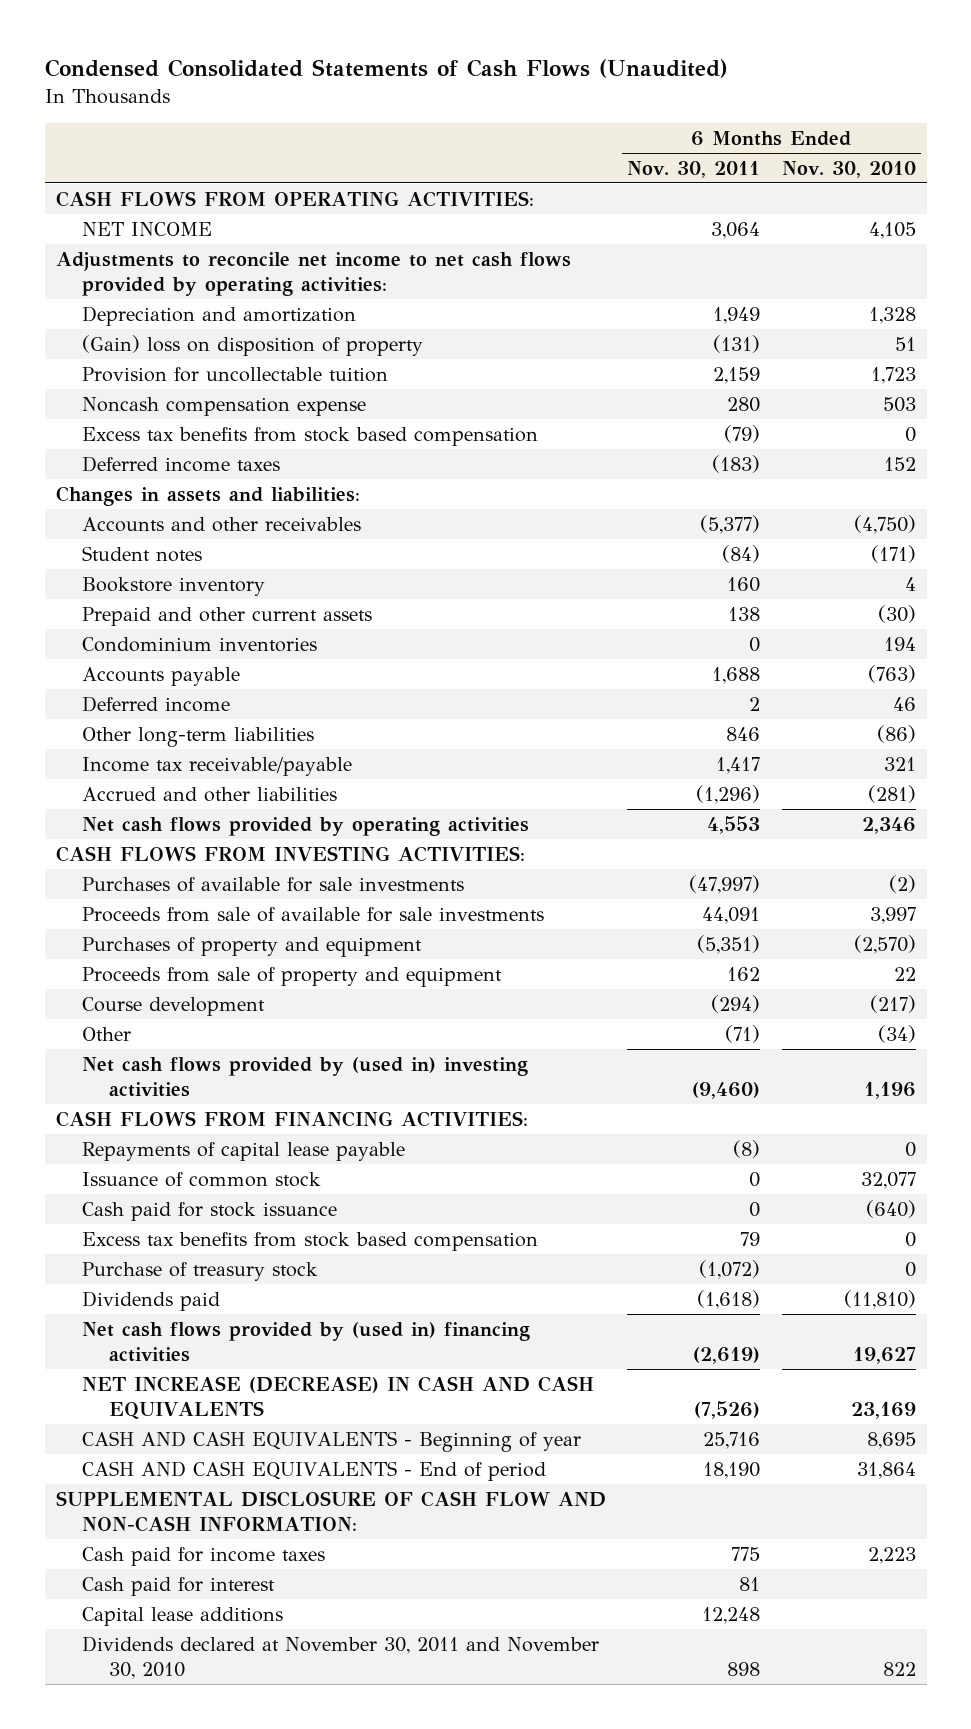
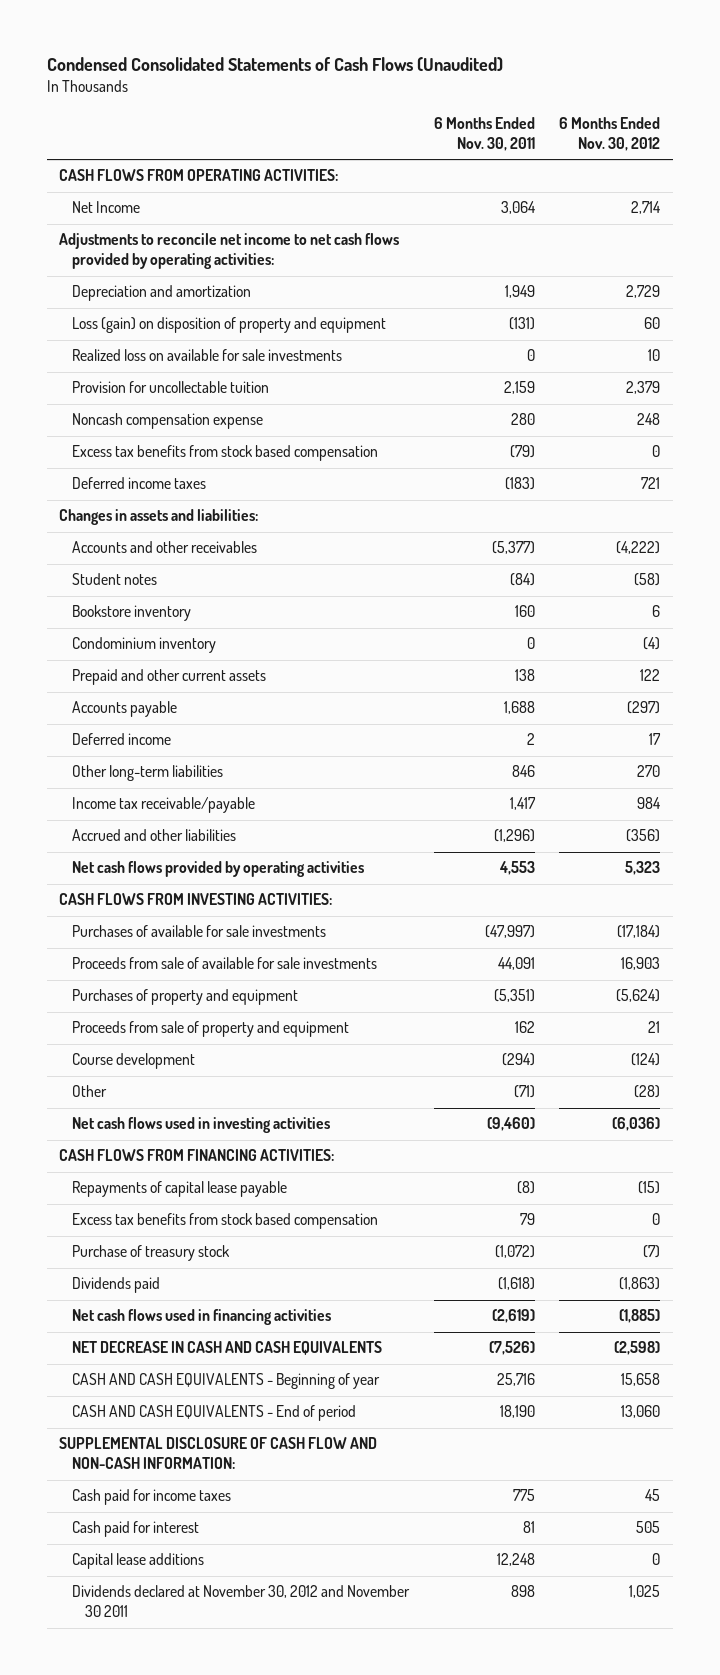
- | 6 Months Ended Nov. 30, 2011 | 6 Months Ended Nov. 30, 2010
+ | 6 Months Ended Nov. 30, 2011 | 6 Months Ended Nov. 30, 2012
- NET INCOME | 3,064 | 4,105
+ Net Income | 3,064 | 2,714
- (Gain) loss on disposition of property | (131) | 51
+ Loss (gain) on disposition of property and equipment | (131) | 60
+ Realized loss on available for sale investments | 0 | 10
+ Condominium inventory | 0 | (4)
- Condominium inventories | 0 | 194
- Net cash flows provided by (used in) investing activities | (9,460) | 1,196
+ Net cash flows used in investing activities | (9,460) | (6,036)
- Issuance of common stock | 0 | 32,077
- Cash paid for stock issuance | 0 | (640)
- Net cash flows provided by (used in) financing activities | (2,619) | 19,627
- NET INCREASE (DECREASE) IN CASH AND CASH EQUIVALENTS | (7,526) | 23,169
+ Net cash flows used in financing activities | (2,619) | (1,885)
+ NET DECREASE IN CASH AND CASH EQUIVALENTS | (7,526) | (2,598)
- Dividends declared at November 30, 2011 and November 30, 2010 | 898 | 822
+ Dividends declared at November 30, 2012 and November 30 2011 | 898 | 1,025

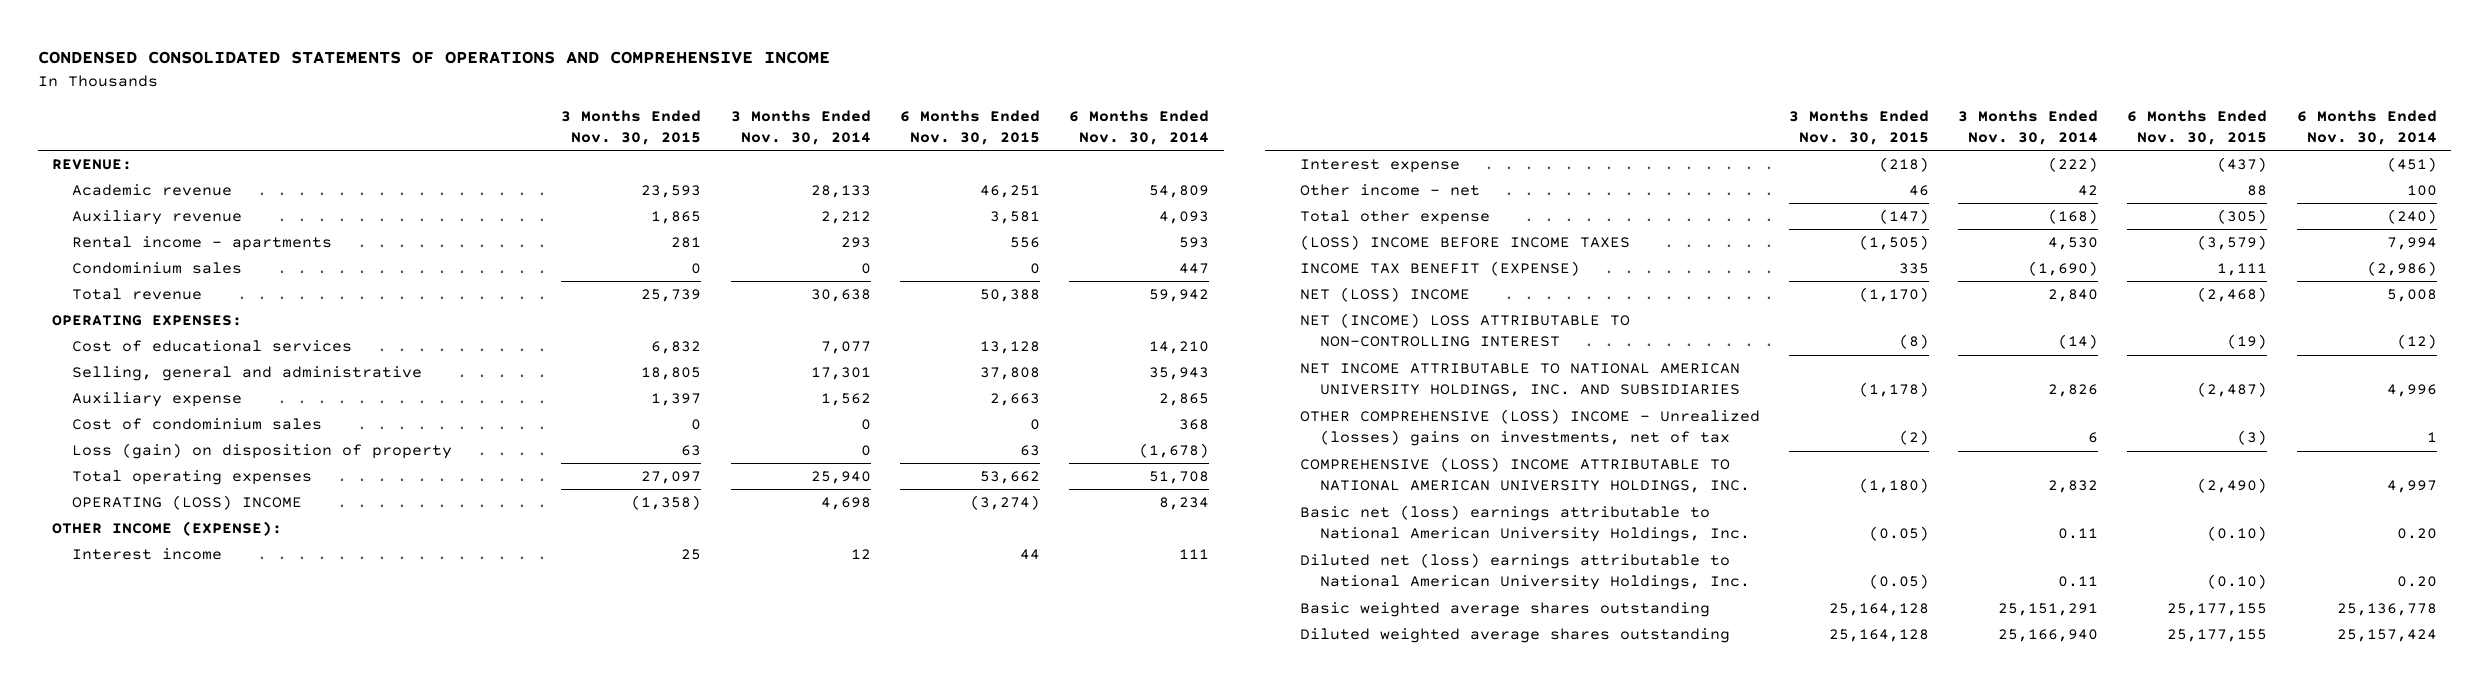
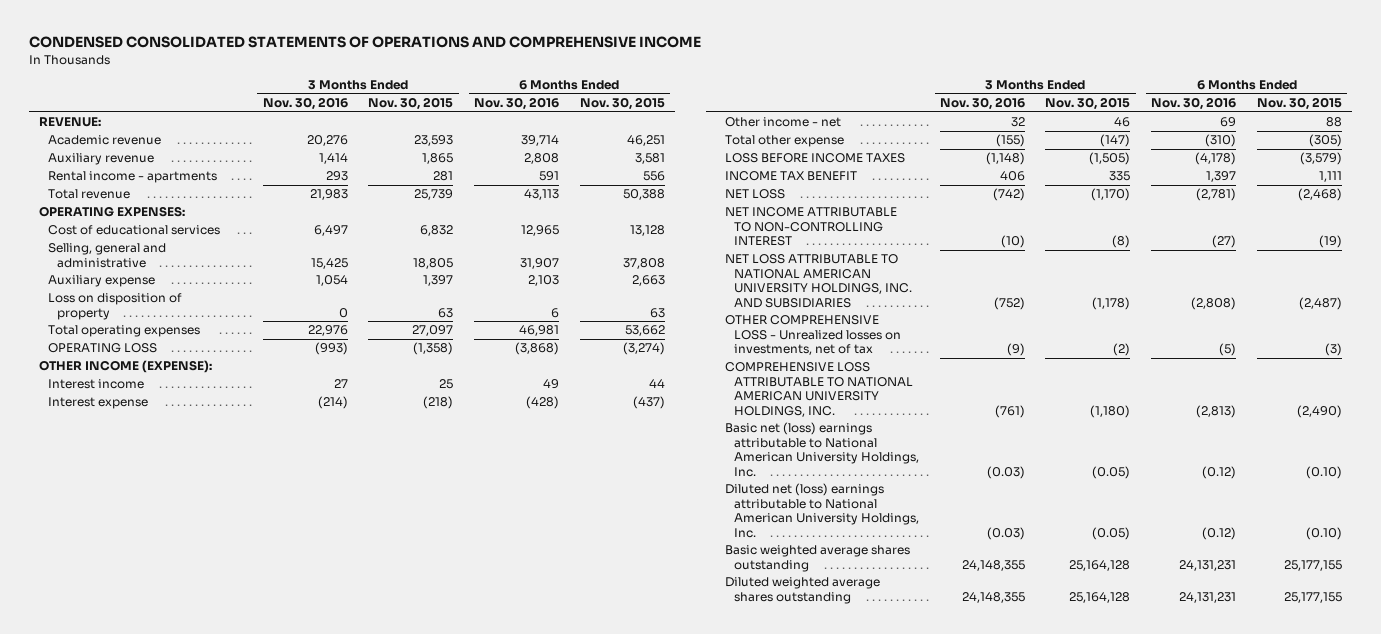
- | 3 Months Ended Nov. 30, 2015 | 3 Months Ended Nov. 30, 2014 | 6 Months Ended Nov. 30, 2015 | 6 Months Ended Nov. 30, 2014
+ | 3 Months Ended Nov. 30, 2016 | 3 Months Ended Nov. 30, 2015 | 6 Months Ended Nov. 30, 2016 | 6 Months Ended Nov. 30, 2015
- Condominium sales | 0 | 0 | 0 | 447
- Cost of condominium sales | 0 | 0 | 0 | 368
- Loss (gain) on disposition of property | 63 | 0 | 63 | (1,678)
+ Loss on disposition of property | 0 | 63 | 6 | 63
- OPERATING (LOSS) INCOME | (1,358) | 4,698 | (3,274) | 8,234
+ OPERATING LOSS | (993) | (1,358) | (3,868) | (3,274)
- (LOSS) INCOME BEFORE INCOME TAXES | (1,505) | 4,530 | (3,579) | 7,994
- INCOME TAX BENEFIT (EXPENSE) | 335 | (1,690) | 1,111 | (2,986)
- NET (LOSS) INCOME | (1,170) | 2,840 | (2,468) | 5,008
- NET (INCOME) LOSS ATTRIBUTABLE TO NON-CONTROLLING INTEREST | (8) | (14) | (19) | (12)
- NET INCOME ATTRIBUTABLE TO NATIONAL AMERICAN UNIVERSITY HOLDINGS, INC. AND SUBSIDIARIES | (1,178) | 2,826 | (2,487) | 4,996
- OTHER COMPREHENSIVE (LOSS) INCOME - Unrealized (losses) gains on investments, net of tax | (2) | 6 | (3) | 1
- COMPREHENSIVE (LOSS) INCOME ATTRIBUTABLE TO NATIONAL AMERICAN UNIVERSITY HOLDINGS, INC. | (1,180) | 2,832 | (2,490) | 4,997
+ LOSS BEFORE INCOME TAXES | (1,148) | (1,505) | (4,178) | (3,579)
+ INCOME TAX BENEFIT | 406 | 335 | 1,397 | 1,111
+ NET LOSS | (742) | (1,170) | (2,781) | (2,468)
+ NET INCOME ATTRIBUTABLE TO NON-CONTROLLING INTEREST | (10) | (8) | (27) | (19)
+ NET LOSS ATTRIBUTABLE TO NATIONAL AMERICAN UNIVERSITY HOLDINGS, INC. AND SUBSIDIARIES | (752) | (1,178) | (2,808) | (2,487)
+ OTHER COMPREHENSIVE LOSS - Unrealized losses on investments, net of tax | (9) | (2) | (5) | (3)
+ COMPREHENSIVE LOSS ATTRIBUTABLE TO NATIONAL AMERICAN UNIVERSITY HOLDINGS, INC. | (761) | (1,180) | (2,813) | (2,490)

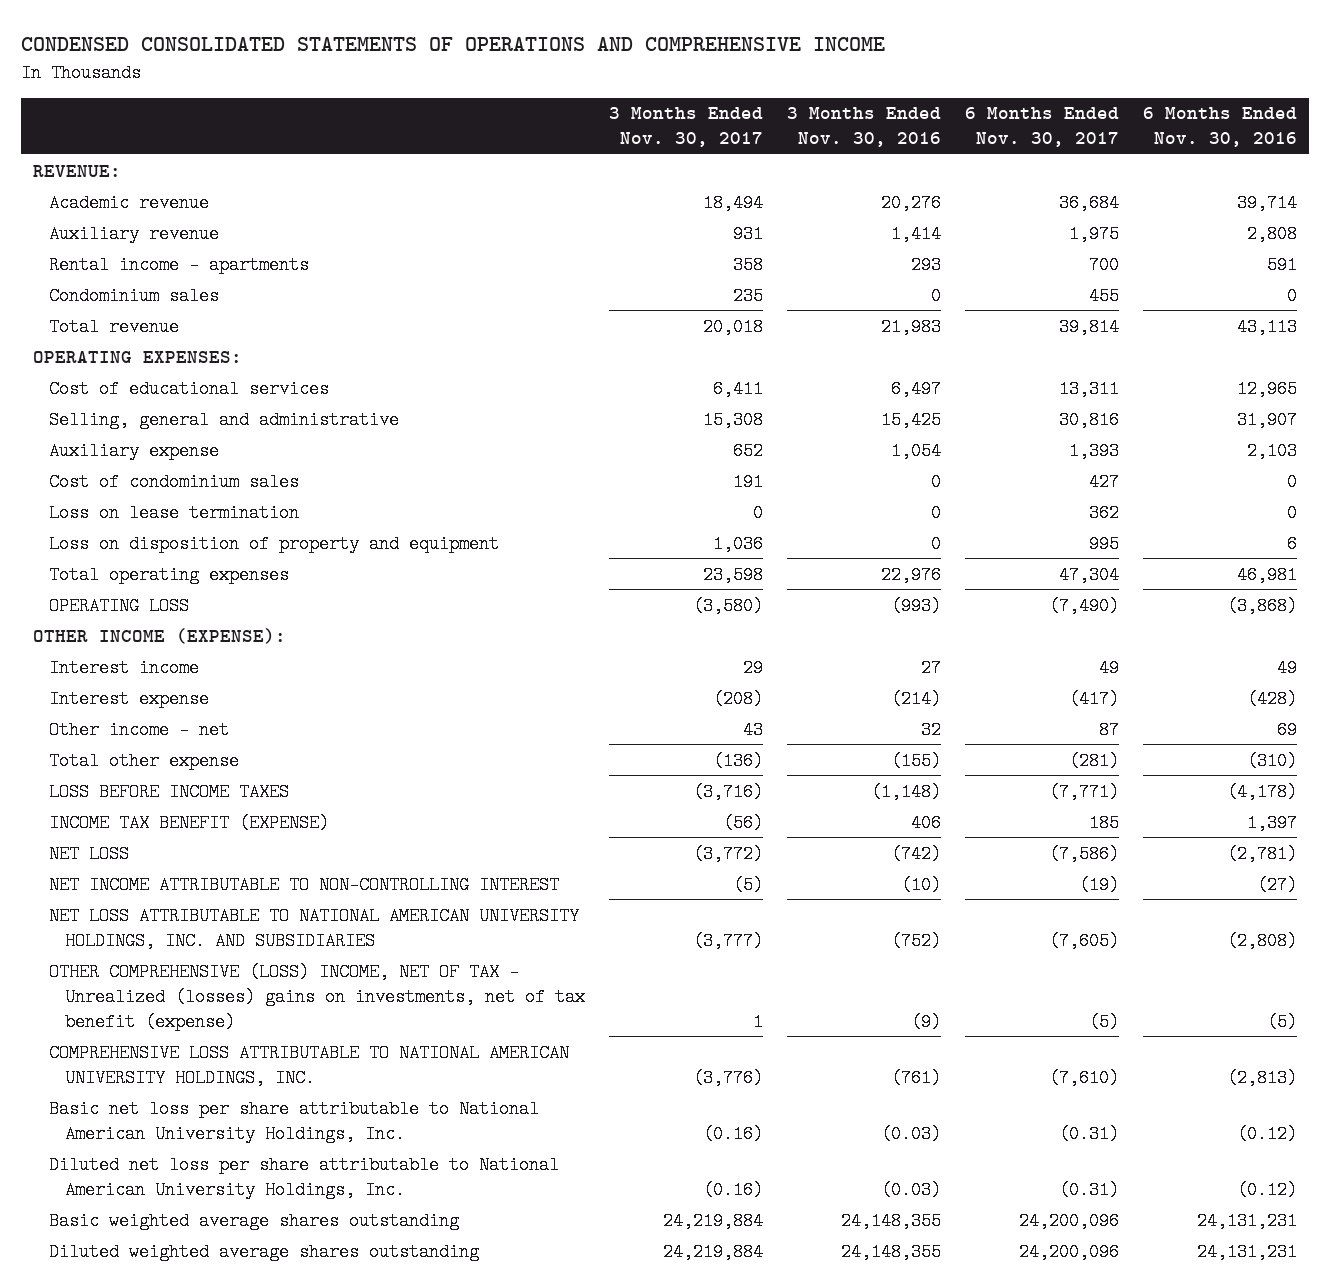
- | 3 Months Ended Nov. 30, 2016 | 3 Months Ended Nov. 30, 2015 | 6 Months Ended Nov. 30, 2016 | 6 Months Ended Nov. 30, 2015
+ | 3 Months Ended Nov. 30, 2017 | 3 Months Ended Nov. 30, 2016 | 6 Months Ended Nov. 30, 2017 | 6 Months Ended Nov. 30, 2016
+ Condominium sales | 235 | 0 | 455 | 0
- Loss on disposition of property | 0 | 63 | 6 | 63
+ Cost of condominium sales | 191 | 0 | 427 | 0
+ Loss on lease termination | 0 | 0 | 362 | 0
+ Loss on disposition of property and equipment | 1,036 | 0 | 995 | 6
- INCOME TAX BENEFIT | 406 | 335 | 1,397 | 1,111
+ INCOME TAX BENEFIT (EXPENSE) | (56) | 406 | 185 | 1,397
- OTHER COMPREHENSIVE LOSS - Unrealized losses on investments, net of tax | (9) | (2) | (5) | (3)
+ OTHER COMPREHENSIVE (LOSS) INCOME, NET OF TAX - Unrealized (losses) gains on investments, net of tax benefit (expense) | 1 | (9) | (5) | (5)
- Basic net (loss) earnings attributable to National American University Holdings, Inc. | (0.03) | (0.05) | (0.12) | (0.10)
- Diluted net (loss) earnings attributable to National American University Holdings, Inc. | (0.03) | (0.05) | (0.12) | (0.10)
+ Basic net loss per share attributable to National American University Holdings, Inc. | (0.16) | (0.03) | (0.31) | (0.12)
+ Diluted net loss per share attributable to National American University Holdings, Inc. | (0.16) | (0.03) | (0.31) | (0.12)

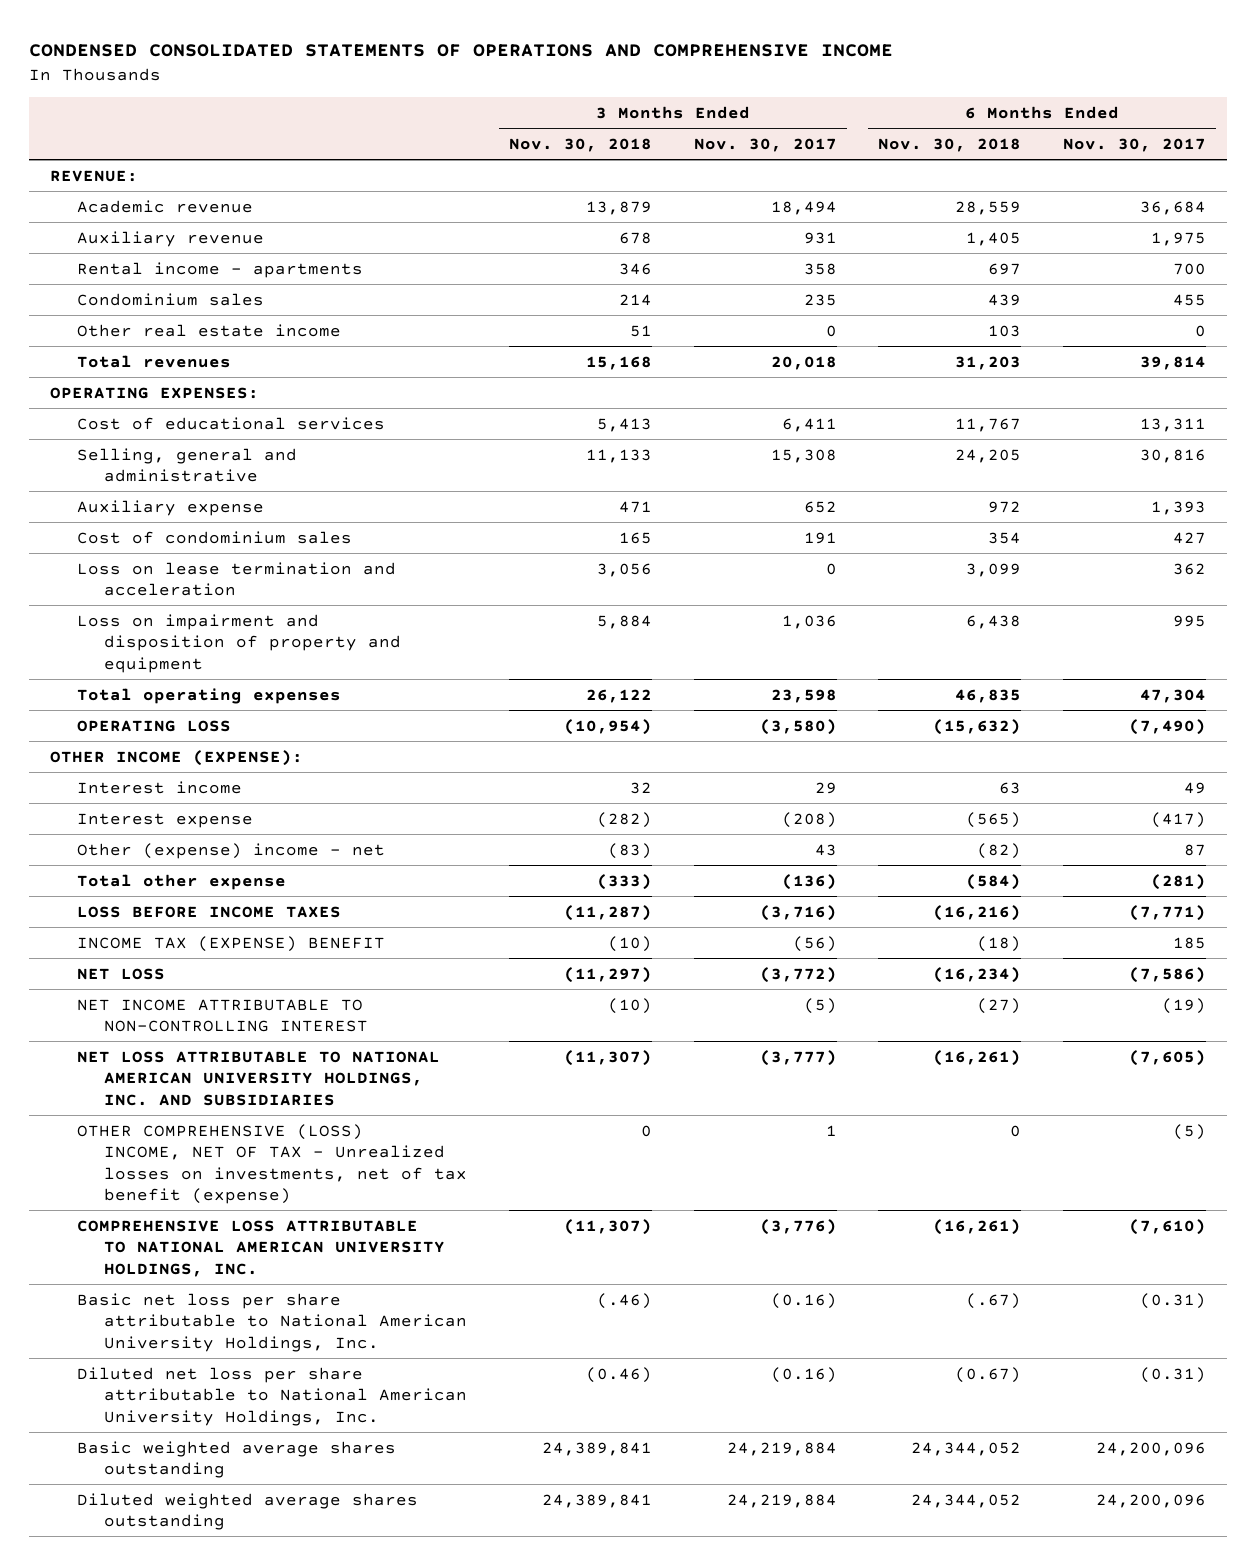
- | 3 Months Ended Nov. 30, 2017 | 3 Months Ended Nov. 30, 2016 | 6 Months Ended Nov. 30, 2017 | 6 Months Ended Nov. 30, 2016
+ | 3 Months Ended Nov. 30, 2018 | 3 Months Ended Nov. 30, 2017 | 6 Months Ended Nov. 30, 2018 | 6 Months Ended Nov. 30, 2017
- Total revenue | 20,018 | 21,983 | 39,814 | 43,113
+ Other real estate income | 51 | 0 | 103 | 0
+ Total revenues | 15,168 | 20,018 | 31,203 | 39,814
- Loss on lease termination | 0 | 0 | 362 | 0
- Loss on disposition of property and equipment | 1,036 | 0 | 995 | 6
+ Loss on lease termination and acceleration | 3,056 | 0 | 3,099 | 362
+ Loss on impairment and disposition of property and equipment | 5,884 | 1,036 | 6,438 | 995
- Other income - net | 43 | 32 | 87 | 69
+ Other (expense) income - net | (83) | 43 | (82) | 87
- INCOME TAX BENEFIT (EXPENSE) | (56) | 406 | 185 | 1,397
+ INCOME TAX (EXPENSE) BENEFIT | (10) | (56) | (18) | 185
- OTHER COMPREHENSIVE (LOSS) INCOME, NET OF TAX - Unrealized (losses) gains on investments, net of tax benefit (expense) | 1 | (9) | (5) | (5)
+ OTHER COMPREHENSIVE (LOSS) INCOME, NET OF TAX - Unrealized losses on investments, net of tax benefit (expense) | 0 | 1 | 0 | (5)

